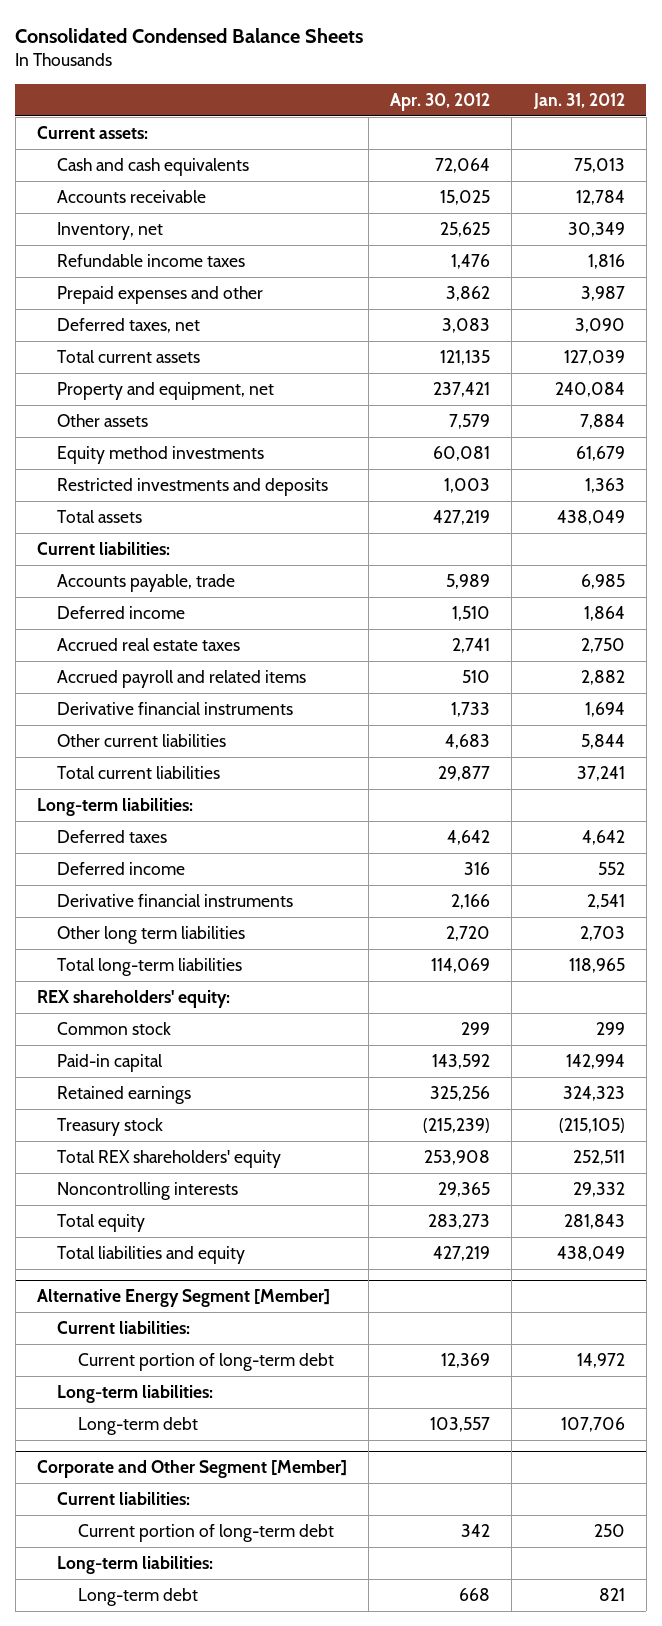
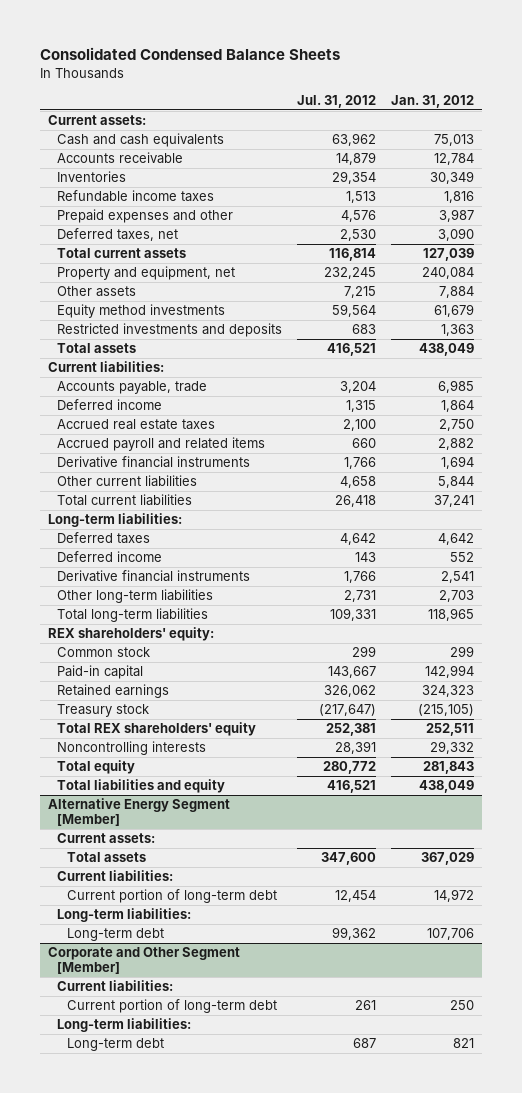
- | Apr. 30, 2012 | Jan. 31, 2012
+ | Jul. 31, 2012 | Jan. 31, 2012
- Inventory, net | 25,625 | 30,349
+ Inventories | 29,354 | 30,349
- Other long term liabilities | 2,720 | 2,703
+ Other long-term liabilities | 2,731 | 2,703
@ Alternative Energy Segment [Member]
+ Current assets:
+ Total assets | 347,600 | 367,029

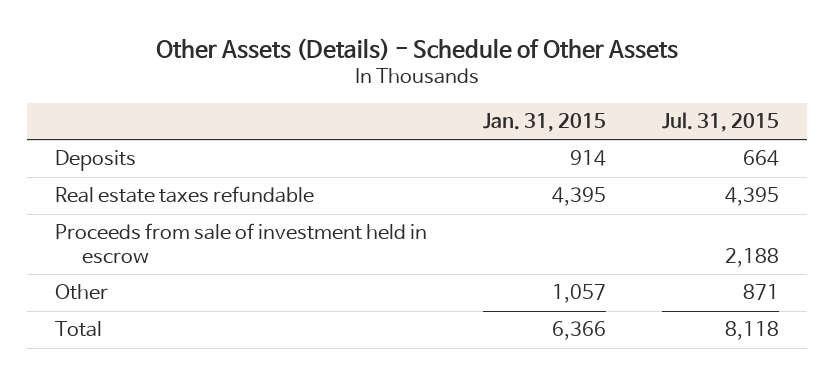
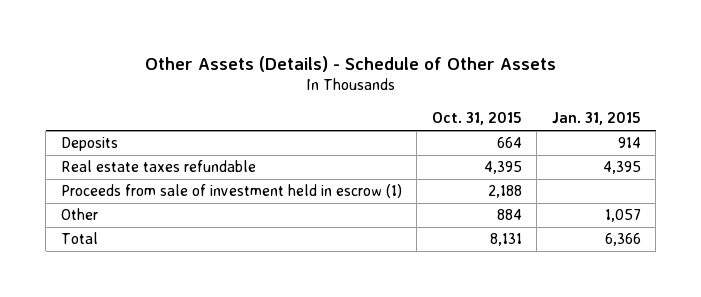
- | Jan. 31, 2015 | Jul. 31, 2015
+ | Oct. 31, 2015 | Jan. 31, 2015
- Proceeds from sale of investment held in escrow | | 2,188
+ Proceeds from sale of investment held in escrow (1) | 2,188 |

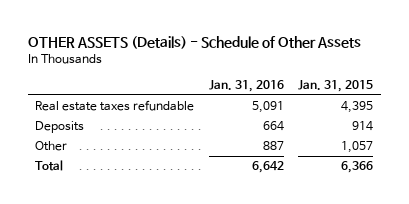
- Other Assets (Details) - Schedule of Other Assets
+ OTHER ASSETS (Details) - Schedule of Other Assets
- | Oct. 31, 2015 | Jan. 31, 2015
+ | Jan. 31, 2016 | Jan. 31, 2015
- Proceeds from sale of investment held in escrow (1) | 2,188 |
moved down: Deposits | 664 | 914

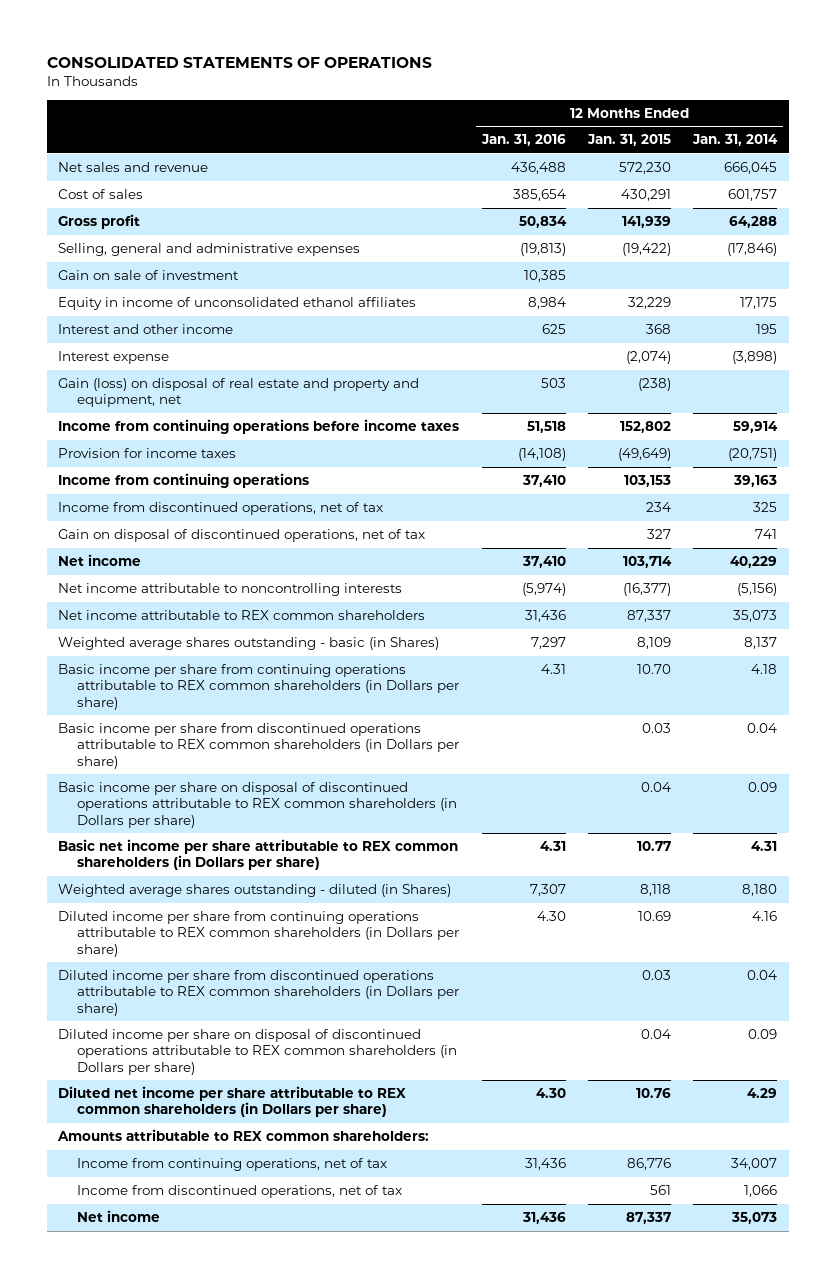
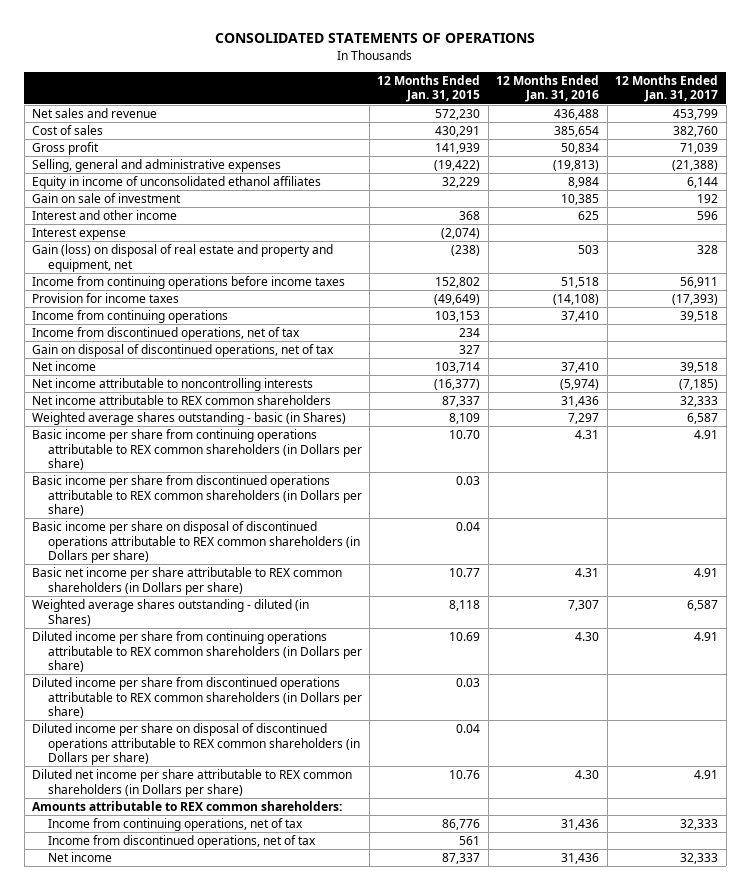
- | 12 Months Ended Jan. 31, 2016 | 12 Months Ended Jan. 31, 2015 | 12 Months Ended Jan. 31, 2014
+ | 12 Months Ended Jan. 31, 2015 | 12 Months Ended Jan. 31, 2016 | 12 Months Ended Jan. 31, 2017
moved down: Gain on sale of investment | | 10,385 | 192

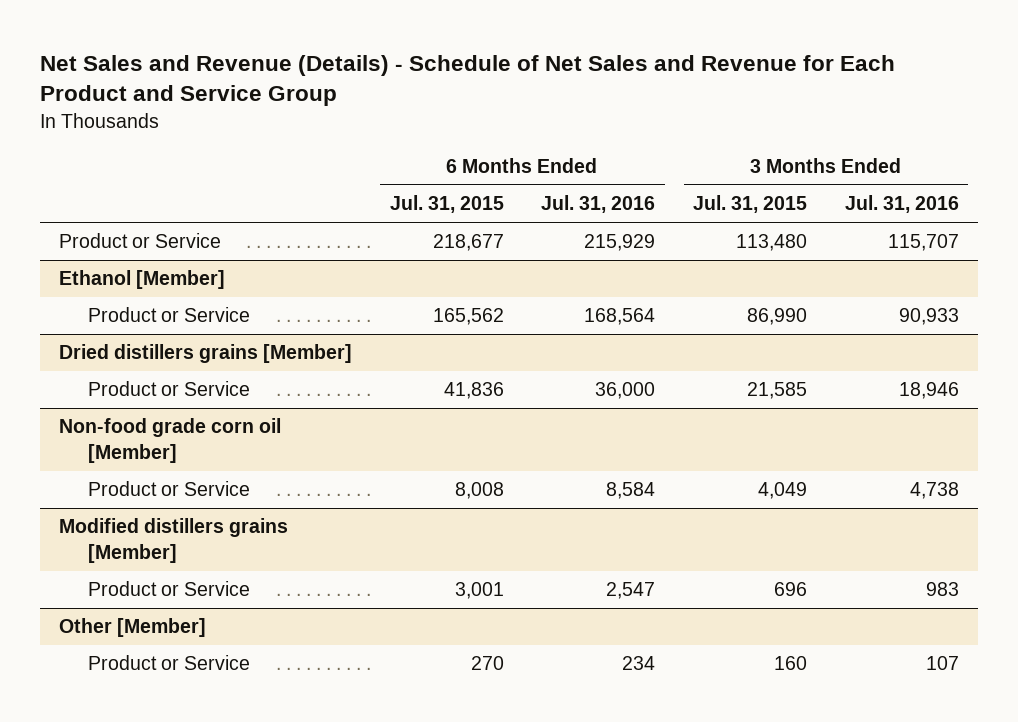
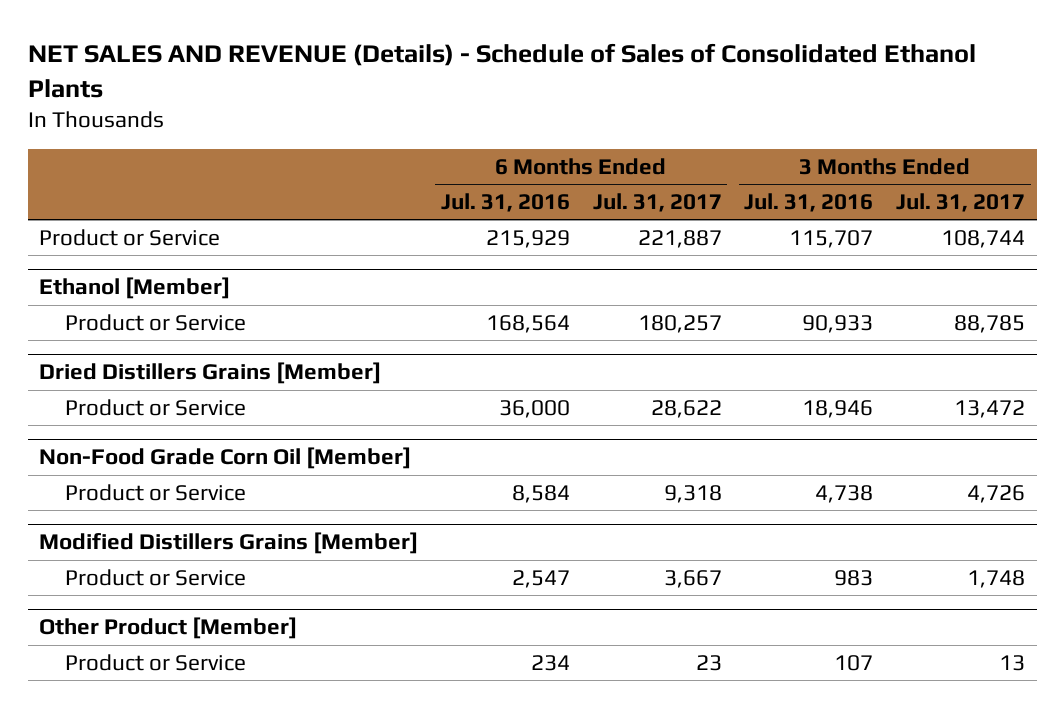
- Net Sales and Revenue (Details) - Schedule of Net Sales and Revenue for Each Product and Service Group
+ NET SALES AND REVENUE (Details) - Schedule of Sales of Consolidated Ethanol Plants
- | 6 Months Ended Jul. 31, 2015 | 6 Months Ended Jul. 31, 2016 | 3 Months Ended Jul. 31, 2015 | 3 Months Ended Jul. 31, 2016
+ | 6 Months Ended Jul. 31, 2016 | 6 Months Ended Jul. 31, 2017 | 3 Months Ended Jul. 31, 2016 | 3 Months Ended Jul. 31, 2017
- Dried distillers grains [Member]
+ Dried Distillers Grains [Member]
- Non-food grade corn oil [Member]
+ Non-Food Grade Corn Oil [Member]
- Modified distillers grains [Member]
+ Modified Distillers Grains [Member]
- Other [Member]
+ Other Product [Member]

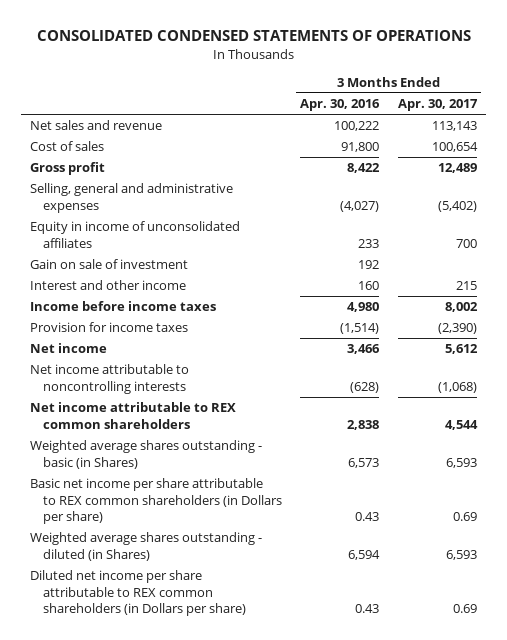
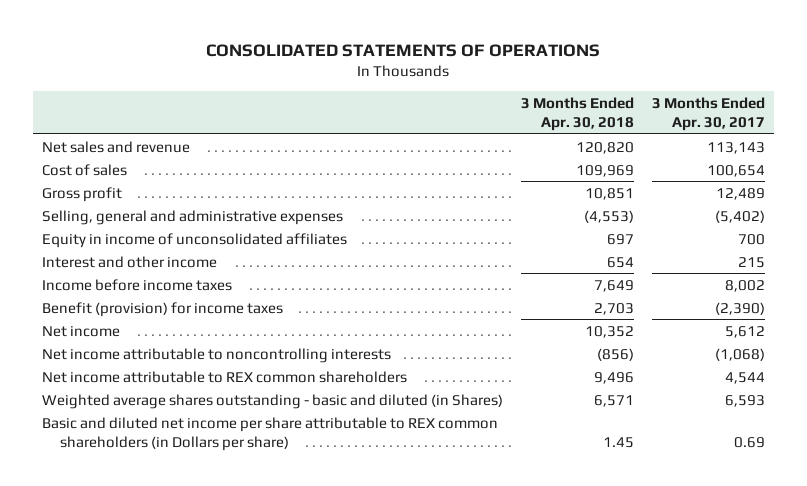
- CONSOLIDATED CONDENSED STATEMENTS OF OPERATIONS
+ CONSOLIDATED STATEMENTS OF OPERATIONS
- | 3 Months Ended Apr. 30, 2016 | 3 Months Ended Apr. 30, 2017
+ | 3 Months Ended Apr. 30, 2018 | 3 Months Ended Apr. 30, 2017
- Gain on sale of investment | 192 |
- Provision for income taxes | (1,514) | (2,390)
+ Benefit (provision) for income taxes | 2,703 | (2,390)
- Weighted average shares outstanding - basic (in Shares) | 6,573 | 6,593
- Basic net income per share attributable to REX common shareholders (in Dollars per share) | 0.43 | 0.69
- Weighted average shares outstanding - diluted (in Shares) | 6,594 | 6,593
- Diluted net income per share attributable to REX common shareholders (in Dollars per share) | 0.43 | 0.69
+ Weighted average shares outstanding - basic and diluted (in Shares) | 6,571 | 6,593
+ Basic and diluted net income per share attributable to REX common shareholders (in Dollars per share) | 1.45 | 0.69

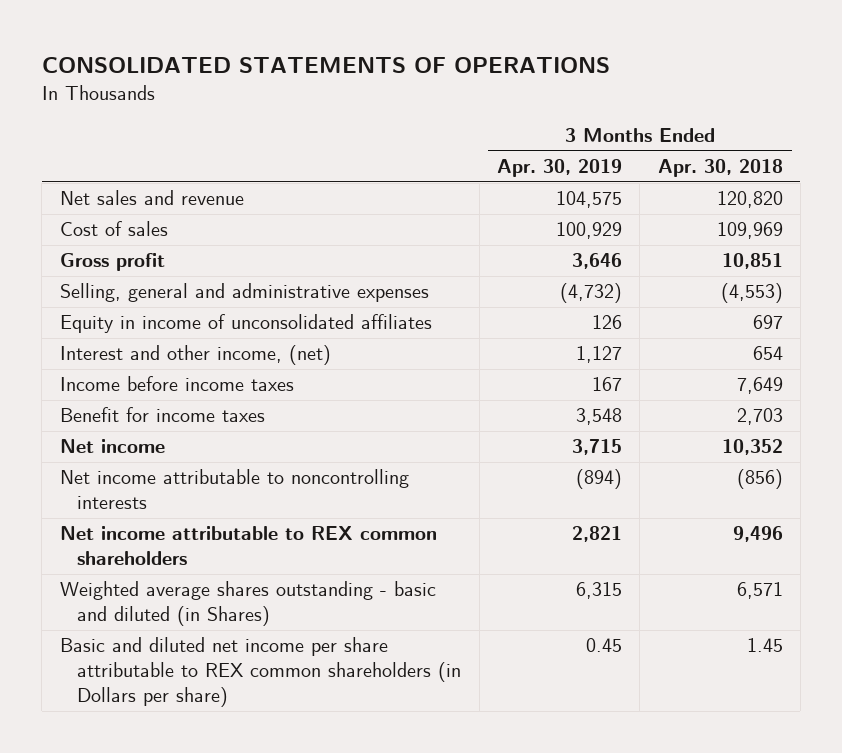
- | 3 Months Ended Apr. 30, 2018 | 3 Months Ended Apr. 30, 2017
+ | 3 Months Ended Apr. 30, 2019 | 3 Months Ended Apr. 30, 2018
- Interest and other income | 654 | 215
+ Interest and other income, (net) | 1,127 | 654
- Benefit (provision) for income taxes | 2,703 | (2,390)
+ Benefit for income taxes | 3,548 | 2,703

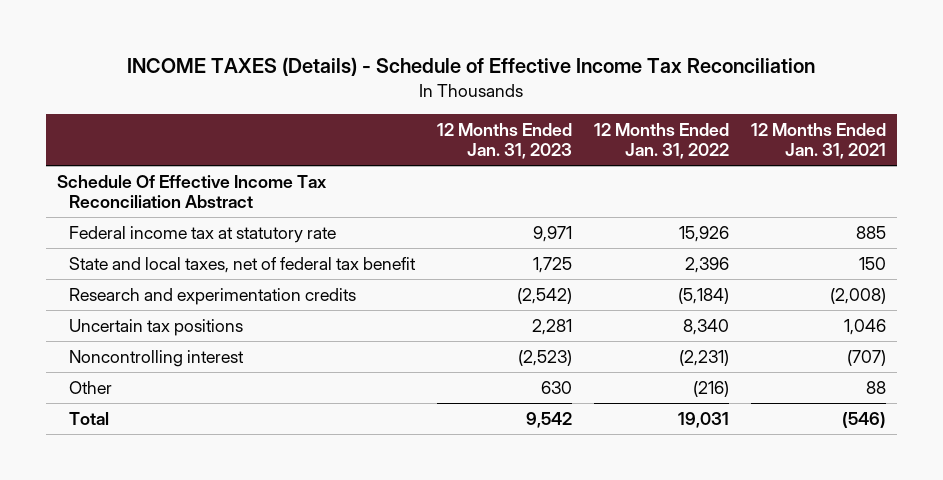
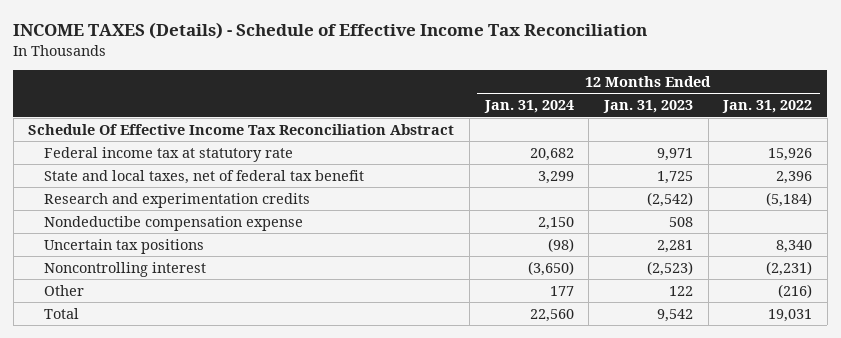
- | 12 Months Ended Jan. 31, 2023 | 12 Months Ended Jan. 31, 2022 | 12 Months Ended Jan. 31, 2021
+ | 12 Months Ended Jan. 31, 2024 | 12 Months Ended Jan. 31, 2023 | 12 Months Ended Jan. 31, 2022
+ Nondeductibe compensation expense | 2,150 | 508 |
- Other | 630 | (216) | 88
+ Other | 177 | 122 | (216)

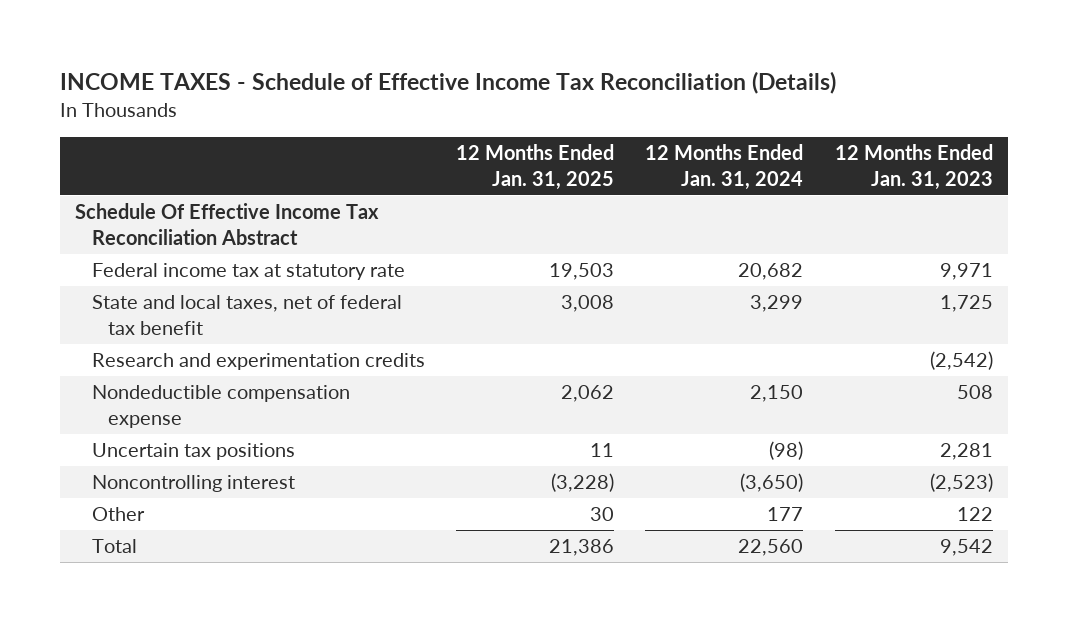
- INCOME TAXES (Details) - Schedule of Effective Income Tax Reconciliation
+ INCOME TAXES - Schedule of Effective Income Tax Reconciliation (Details)
- | 12 Months Ended Jan. 31, 2024 | 12 Months Ended Jan. 31, 2023 | 12 Months Ended Jan. 31, 2022
+ | 12 Months Ended Jan. 31, 2025 | 12 Months Ended Jan. 31, 2024 | 12 Months Ended Jan. 31, 2023
- Nondeductibe compensation expense | 2,150 | 508 |
+ Nondeductible compensation expense | 2,062 | 2,150 | 508

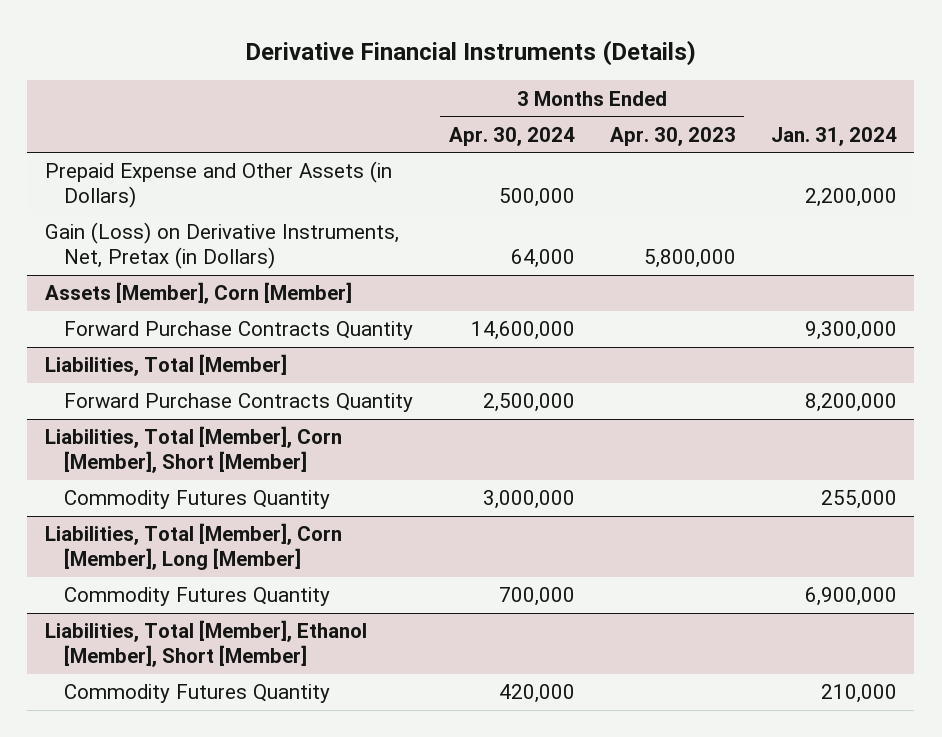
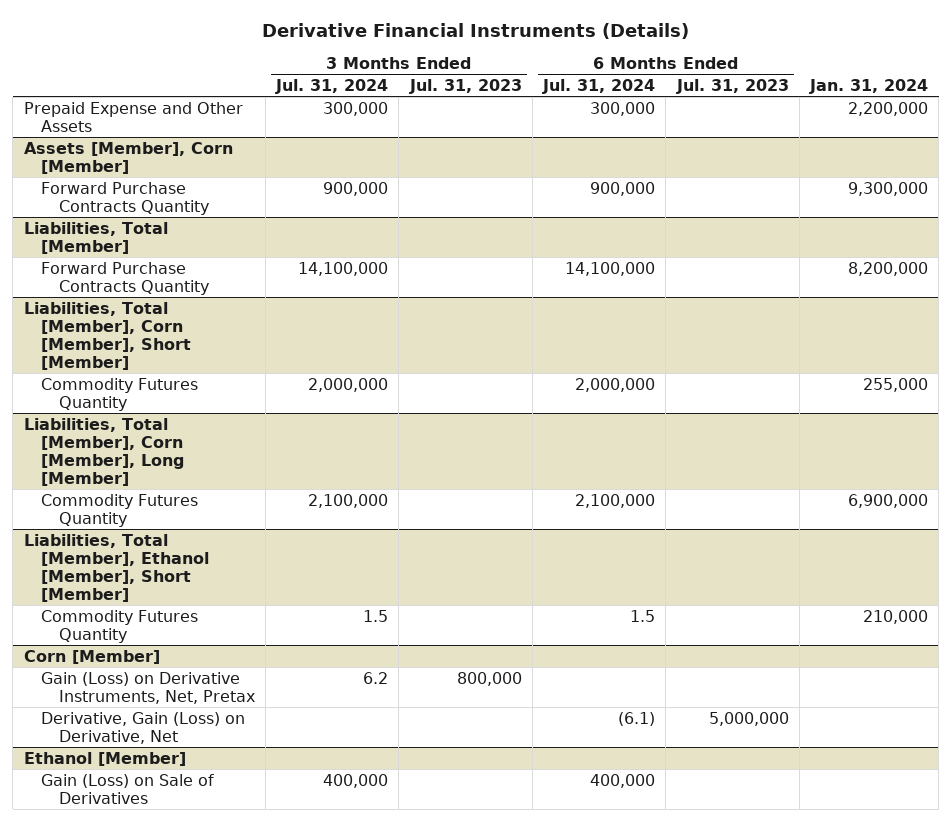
- | 3 Months Ended Apr. 30, 2024 | 3 Months Ended Apr. 30, 2023 | Jan. 31, 2024
+ | 3 Months Ended Jul. 31, 2024 | 3 Months Ended Jul. 31, 2023 | 6 Months Ended Jul. 31, 2024 | 6 Months Ended Jul. 31, 2023 | Jan. 31, 2024
- Prepaid Expense and Other Assets (in Dollars) | 500,000 | | 2,200,000
- Gain (Loss) on Derivative Instruments, Net, Pretax (in Dollars) | 64,000 | 5,800,000 |
+ Prepaid Expense and Other Assets | 300,000 | | 300,000 | | 2,200,000
+ Corn [Member]
+ Gain (Loss) on Derivative Instruments, Net, Pretax | 6.2 | 800,000 | | |
+ Derivative, Gain (Loss) on Derivative, Net | | | (6.1) | 5,000,000 |
+ Ethanol [Member]
+ Gain (Loss) on Sale of Derivatives | 400,000 | | 400,000 | |

